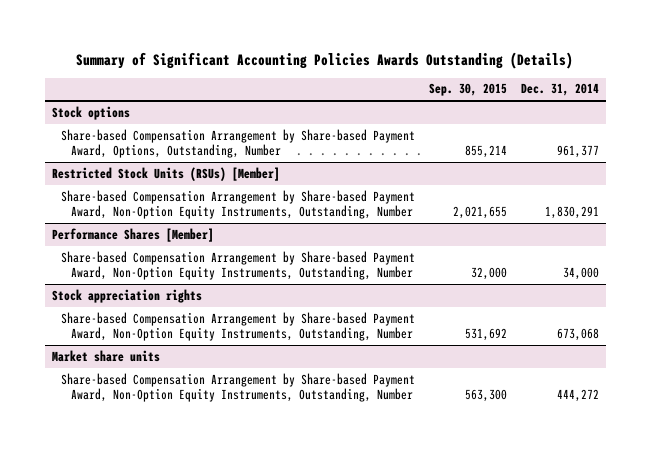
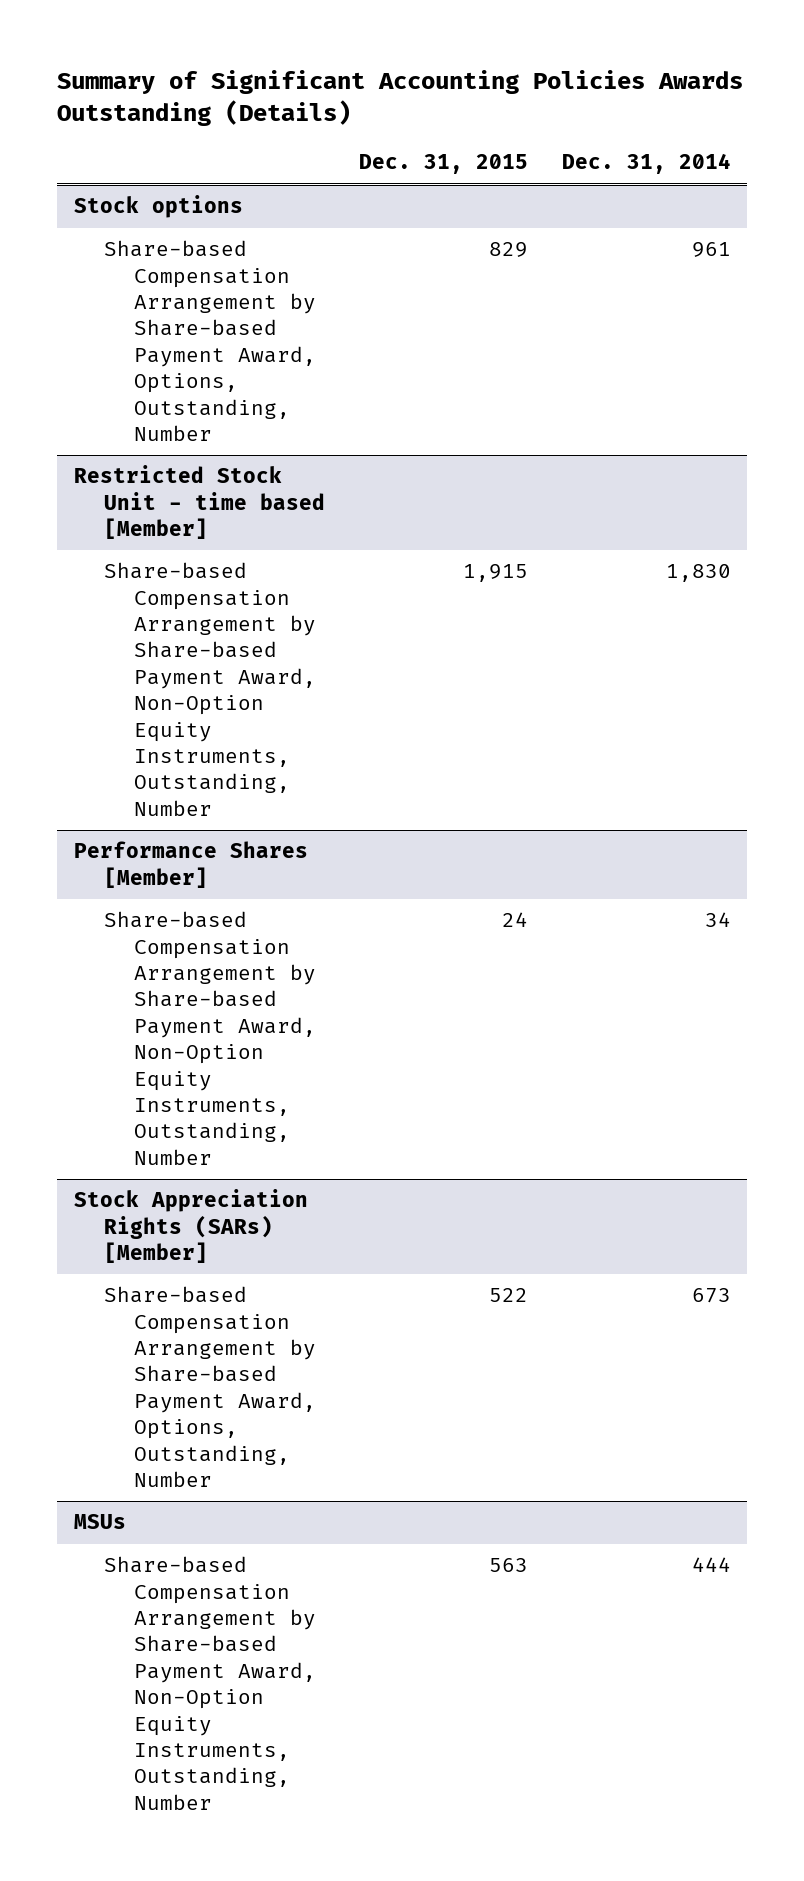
- | Sep. 30, 2015 | Dec. 31, 2014
+ | Dec. 31, 2015 | Dec. 31, 2014
@ Stock options
- Share-based Compensation Arrangement by Share-based Payment Award, Options, Outstanding, Number | 855,214 | 961,377
- Restricted Stock Units (RSUs) [Member]
- Share-based Compensation Arrangement by Share-based Payment Award, Non-Option Equity Instruments, Outstanding, Number | 2,021,655 | 1,830,291
@ Stock options
+ Share-based Compensation Arrangement by Share-based Payment Award, Options, Outstanding, Number | 829 | 961
+ Restricted Stock Unit - time based [Member]
+ Share-based Compensation Arrangement by Share-based Payment Award, Non-Option Equity Instruments, Outstanding, Number | 1,915 | 1,830
@ Performance Shares [Member]
- Share-based Compensation Arrangement by Share-based Payment Award, Non-Option Equity Instruments, Outstanding, Number | 32,000 | 34,000
- Stock appreciation rights
- Share-based Compensation Arrangement by Share-based Payment Award, Non-Option Equity Instruments, Outstanding, Number | 531,692 | 673,068
- Market share units
- Share-based Compensation Arrangement by Share-based Payment Award, Non-Option Equity Instruments, Outstanding, Number | 563,300 | 444,272
@ Performance Shares [Member]
+ Share-based Compensation Arrangement by Share-based Payment Award, Non-Option Equity Instruments, Outstanding, Number | 24 | 34
+ Stock Appreciation Rights (SARs) [Member]
+ Share-based Compensation Arrangement by Share-based Payment Award, Options, Outstanding, Number | 522 | 673
+ MSUs
+ Share-based Compensation Arrangement by Share-based Payment Award, Non-Option Equity Instruments, Outstanding, Number | 563 | 444

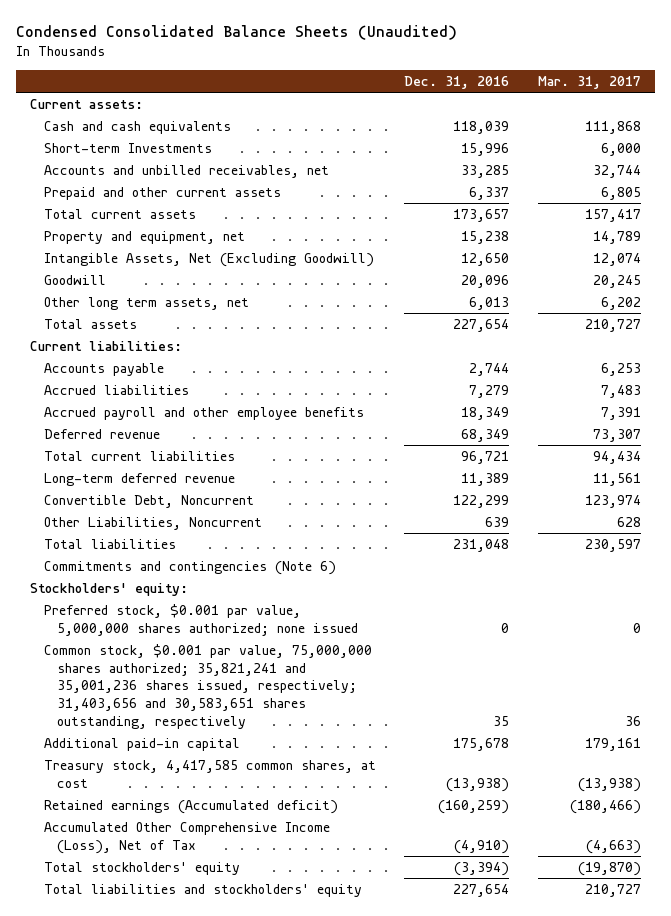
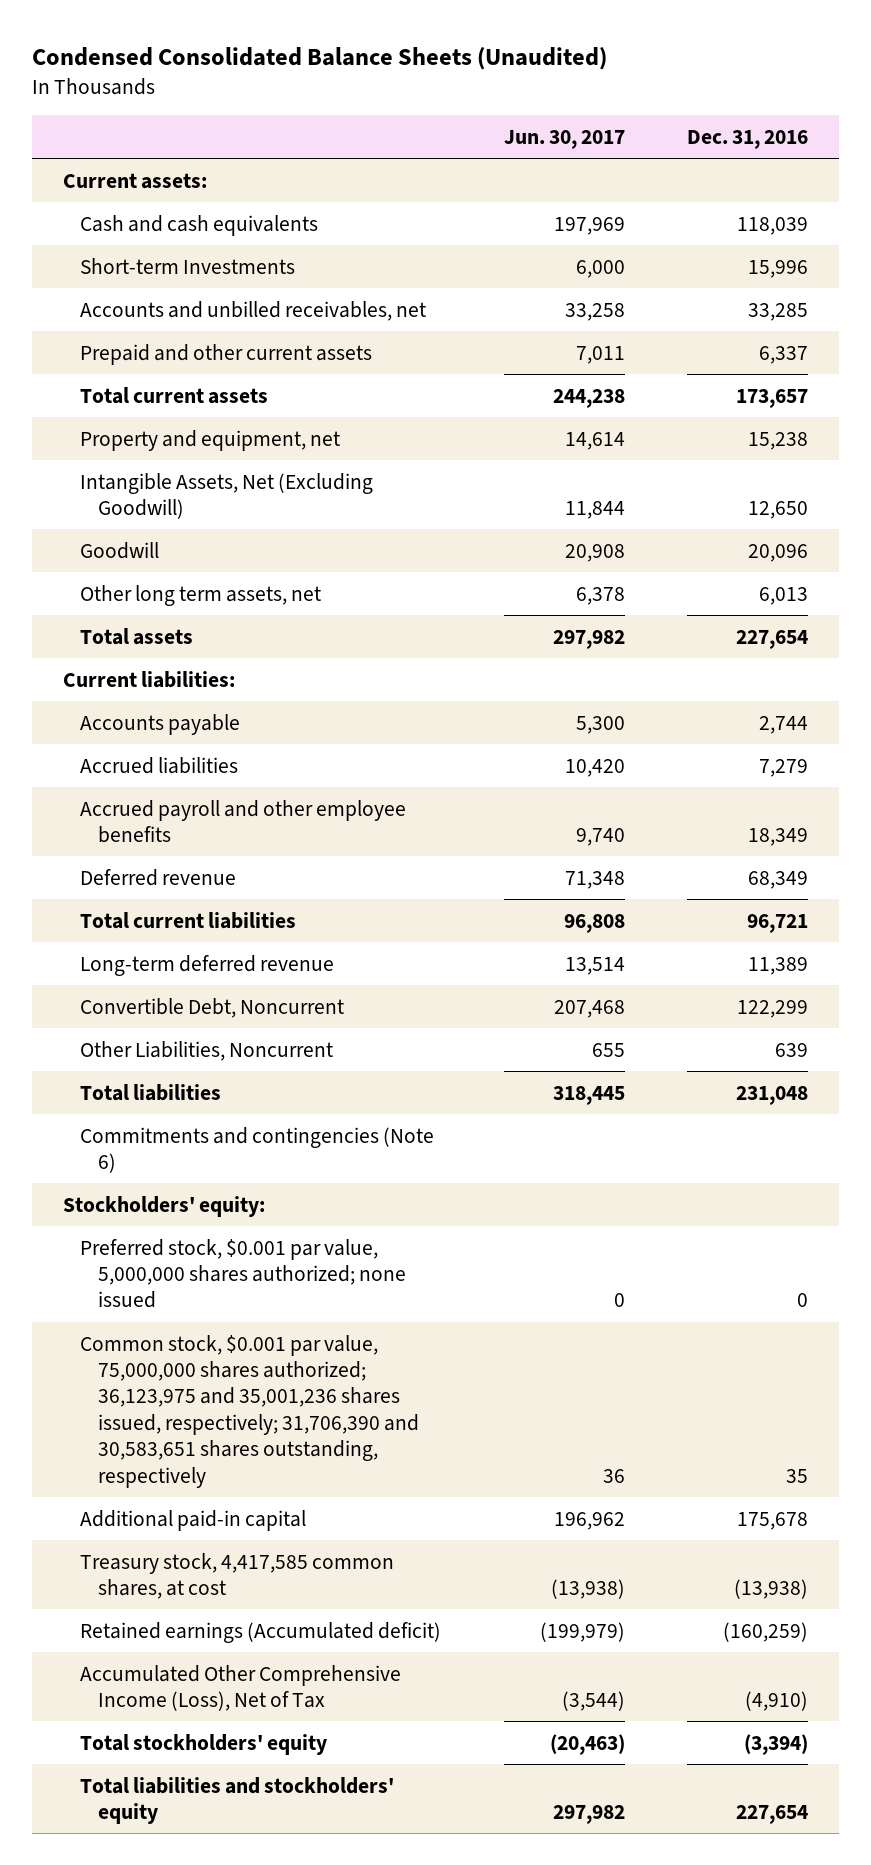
- | Dec. 31, 2016 | Mar. 31, 2017
+ | Jun. 30, 2017 | Dec. 31, 2016
- Common stock, $0.001 par value, 75,000,000 shares authorized; 35,821,241 and 35,001,236 shares issued, respectively; 31,403,656 and 30,583,651 shares outstanding, respectively | 35 | 36
+ Common stock, $0.001 par value, 75,000,000 shares authorized; 36,123,975 and 35,001,236 shares issued, respectively; 31,706,390 and 30,583,651 shares outstanding, respectively | 36 | 35

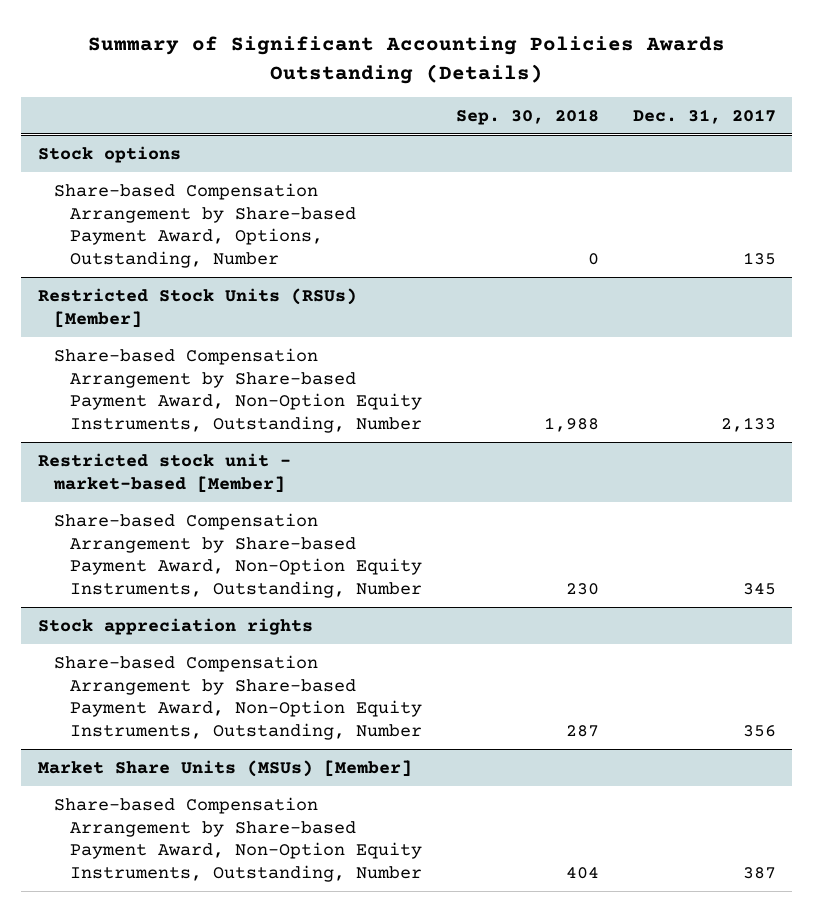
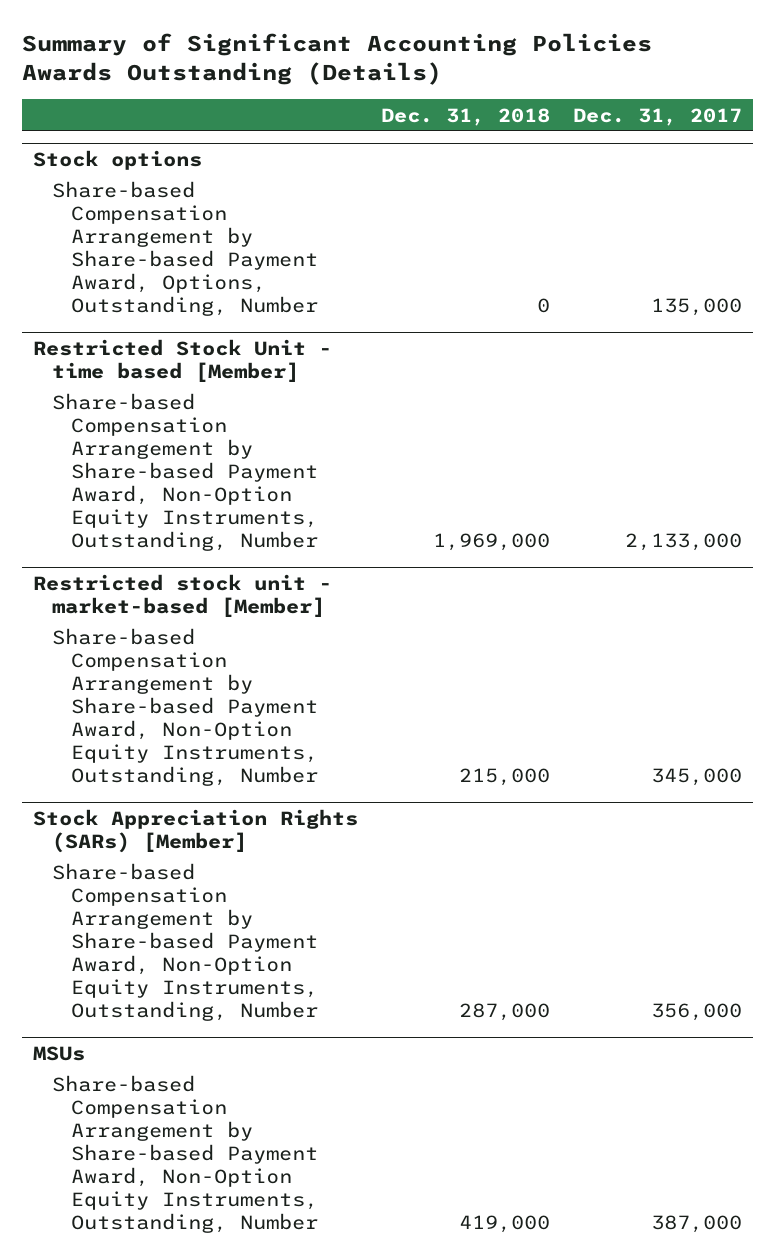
- | Sep. 30, 2018 | Dec. 31, 2017
+ | Dec. 31, 2018 | Dec. 31, 2017
@ Stock options
- Share-based Compensation Arrangement by Share-based Payment Award, Options, Outstanding, Number | 0 | 135
- Restricted Stock Units (RSUs) [Member]
- Share-based Compensation Arrangement by Share-based Payment Award, Non-Option Equity Instruments, Outstanding, Number | 1,988 | 2,133
@ Stock options
+ Share-based Compensation Arrangement by Share-based Payment Award, Options, Outstanding, Number | 0 | 135,000
+ Restricted Stock Unit - time based [Member]
+ Share-based Compensation Arrangement by Share-based Payment Award, Non-Option Equity Instruments, Outstanding, Number | 1,969,000 | 2,133,000
@ Restricted stock unit - market-based [Member]
- Share-based Compensation Arrangement by Share-based Payment Award, Non-Option Equity Instruments, Outstanding, Number | 230 | 345
- Stock appreciation rights
- Share-based Compensation Arrangement by Share-based Payment Award, Non-Option Equity Instruments, Outstanding, Number | 287 | 356
- Market Share Units (MSUs) [Member]
- Share-based Compensation Arrangement by Share-based Payment Award, Non-Option Equity Instruments, Outstanding, Number | 404 | 387
@ Restricted stock unit - market-based [Member]
+ Share-based Compensation Arrangement by Share-based Payment Award, Non-Option Equity Instruments, Outstanding, Number | 215,000 | 345,000
+ Stock Appreciation Rights (SARs) [Member]
+ Share-based Compensation Arrangement by Share-based Payment Award, Non-Option Equity Instruments, Outstanding, Number | 287,000 | 356,000
+ MSUs
+ Share-based Compensation Arrangement by Share-based Payment Award, Non-Option Equity Instruments, Outstanding, Number | 419,000 | 387,000

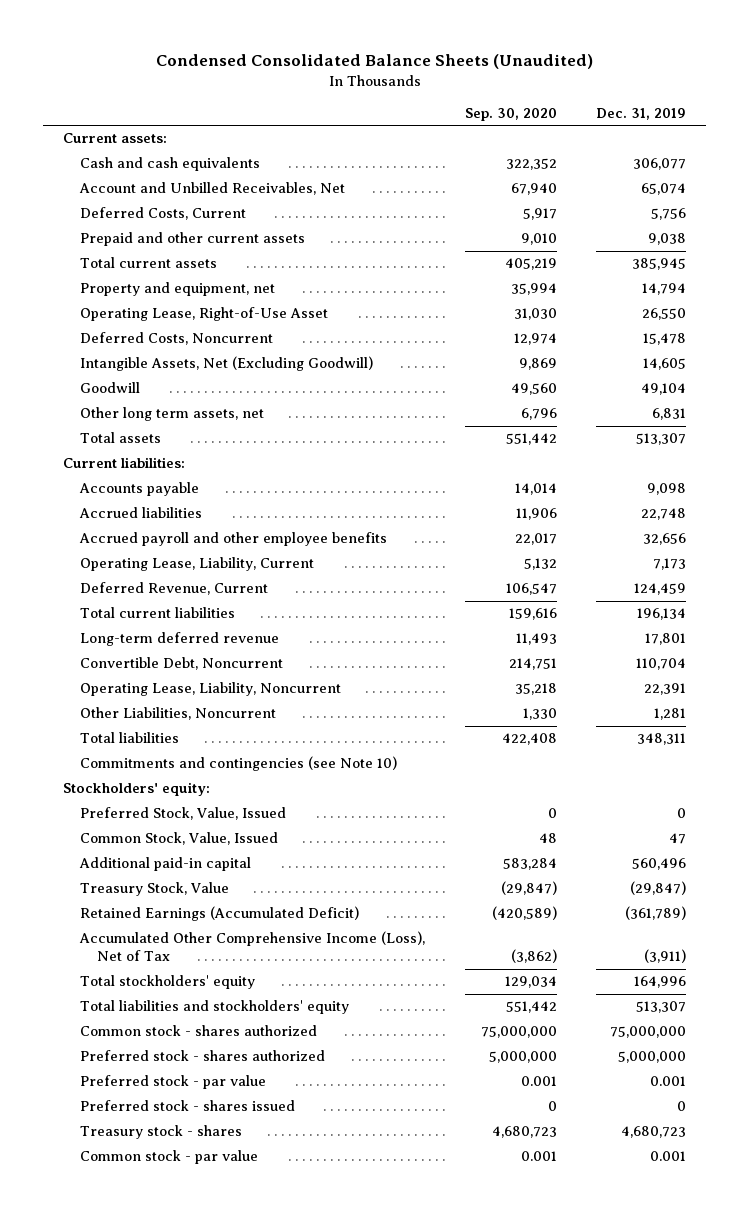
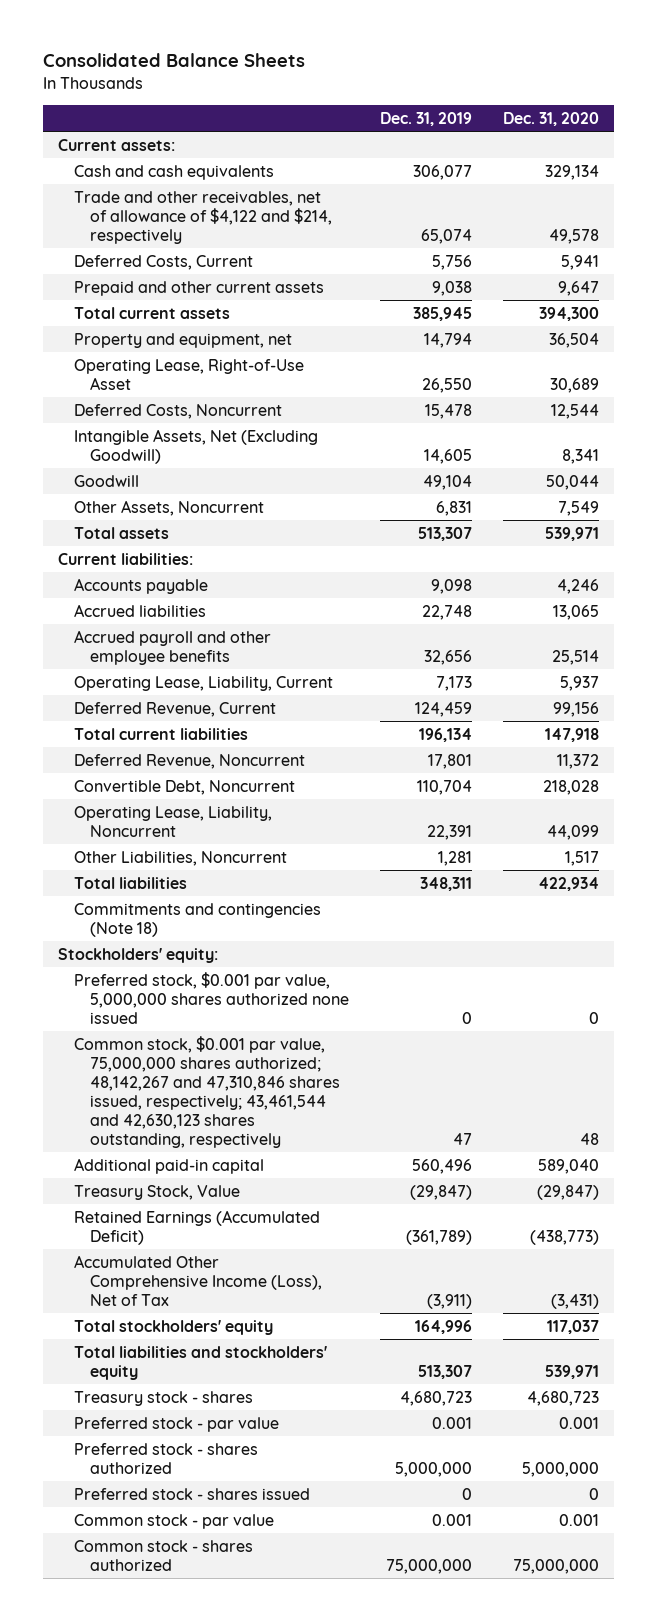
- Condensed Consolidated Balance Sheets (Unaudited)
+ Consolidated Balance Sheets
- | Sep. 30, 2020 | Dec. 31, 2019
+ | Dec. 31, 2019 | Dec. 31, 2020
- Account and Unbilled Receivables, Net | 67,940 | 65,074
+ Trade and other receivables, net of allowance of $4,122 and $214, respectively | 65,074 | 49,578
- Other long term assets, net | 6,796 | 6,831
+ Other Assets, Noncurrent | 6,831 | 7,549
- Long-term deferred revenue | 11,493 | 17,801
+ Deferred Revenue, Noncurrent | 17,801 | 11,372
- Commitments and contingencies (see Note 10)
+ Commitments and contingencies (Note 18)
- Preferred Stock, Value, Issued | 0 | 0
- Common Stock, Value, Issued | 48 | 47
+ Preferred stock, $0.001 par value, 5,000,000 shares authorized none issued | 0 | 0
+ Common stock, $0.001 par value, 75,000,000 shares authorized; 48,142,267 and 47,310,846 shares issued, respectively; 43,461,544 and 42,630,123 shares outstanding, respectively | 47 | 48
moved up: Treasury stock - shares | 4,680,723 | 4,680,723
moved down: Preferred stock - shares authorized | 5,000,000 | 5,000,000
moved down: Common stock - shares authorized | 75,000,000 | 75,000,000

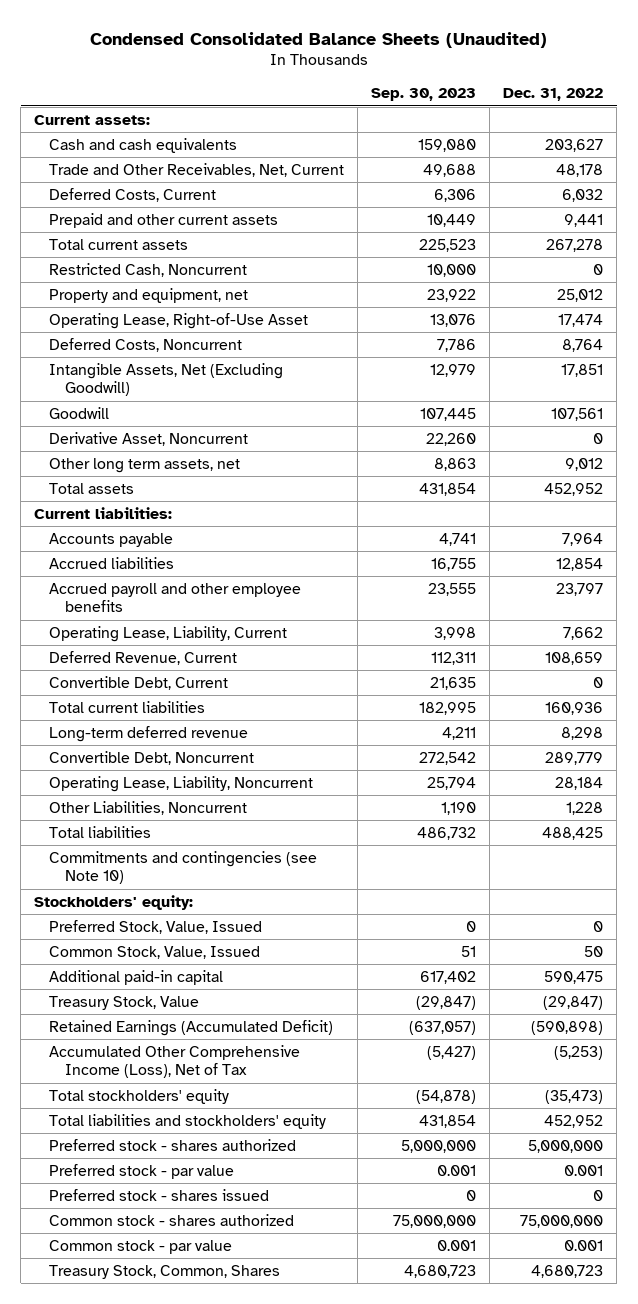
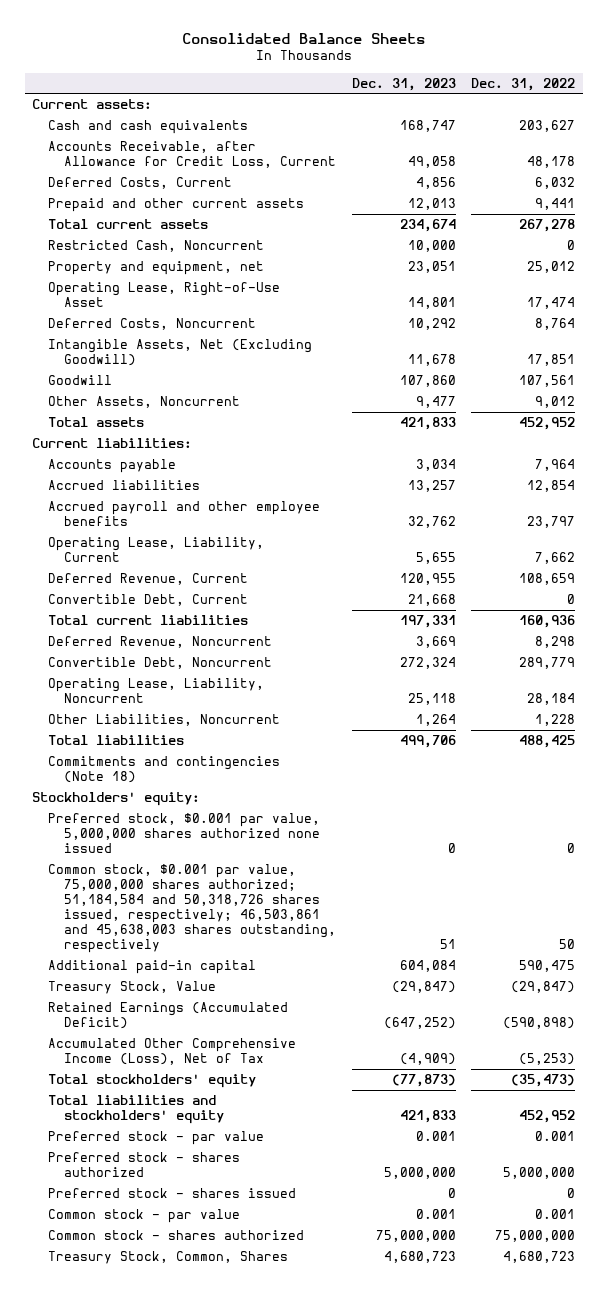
- Condensed Consolidated Balance Sheets (Unaudited)
+ Consolidated Balance Sheets
- | Sep. 30, 2023 | Dec. 31, 2022
+ | Dec. 31, 2023 | Dec. 31, 2022
- Trade and Other Receivables, Net, Current | 49,688 | 48,178
+ Accounts Receivable, after Allowance for Credit Loss, Current | 49,058 | 48,178
- Derivative Asset, Noncurrent | 22,260 | 0
- Other long term assets, net | 8,863 | 9,012
+ Other Assets, Noncurrent | 9,477 | 9,012
- Long-term deferred revenue | 4,211 | 8,298
+ Deferred Revenue, Noncurrent | 3,669 | 8,298
- Commitments and contingencies (see Note 10)
+ Commitments and contingencies (Note 18)
- Preferred Stock, Value, Issued | 0 | 0
- Common Stock, Value, Issued | 51 | 50
+ Preferred stock, $0.001 par value, 5,000,000 shares authorized none issued | 0 | 0
+ Common stock, $0.001 par value, 75,000,000 shares authorized; 51,184,584 and 50,318,726 shares issued, respectively; 46,503,861 and 45,638,003 shares outstanding, respectively | 51 | 50
moved down: Preferred stock - shares authorized | 5,000,000 | 5,000,000
moved down: Common stock - shares authorized | 75,000,000 | 75,000,000

